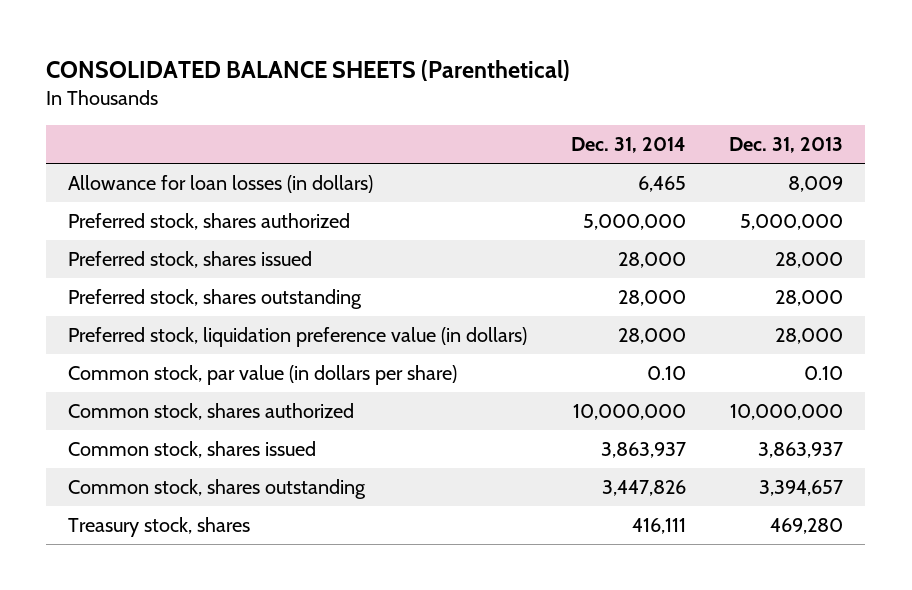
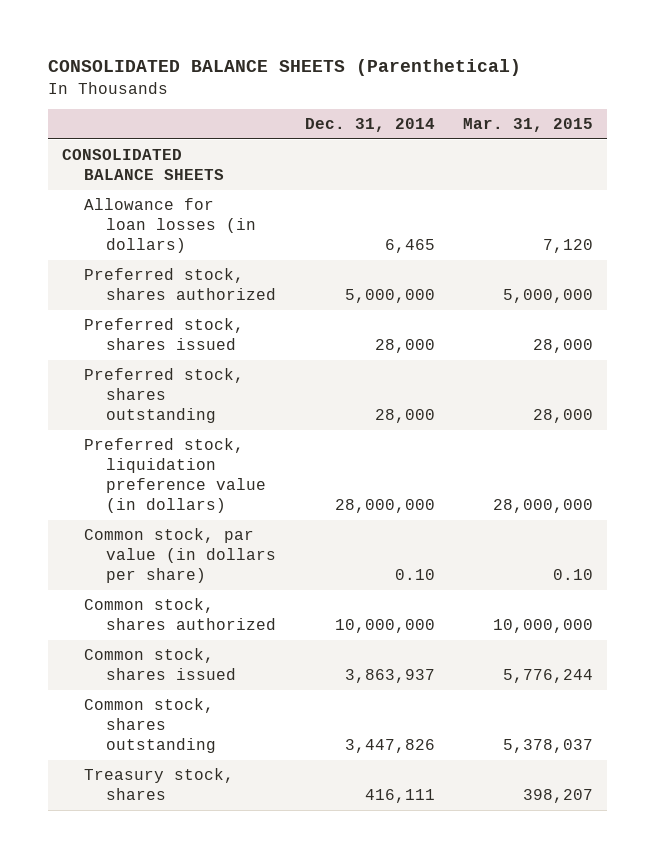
- | Dec. 31, 2014 | Dec. 31, 2013
+ | Dec. 31, 2014 | Mar. 31, 2015
+ CONSOLIDATED BALANCE SHEETS
- Preferred stock, liquidation preference value (in dollars) | 28,000 | 28,000
+ Preferred stock, liquidation preference value (in dollars) | 28,000,000 | 28,000,000

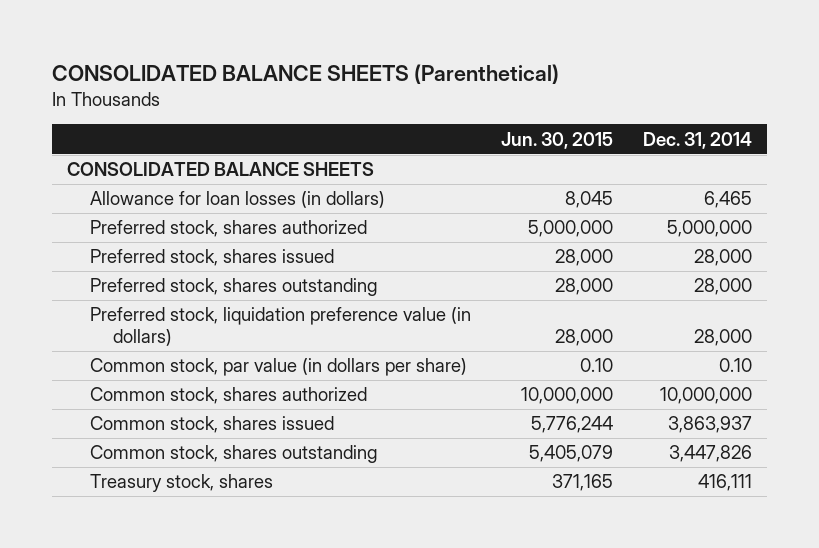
- | Dec. 31, 2014 | Mar. 31, 2015
+ | Jun. 30, 2015 | Dec. 31, 2014
- Preferred stock, liquidation preference value (in dollars) | 28,000,000 | 28,000,000
+ Preferred stock, liquidation preference value (in dollars) | 28,000 | 28,000

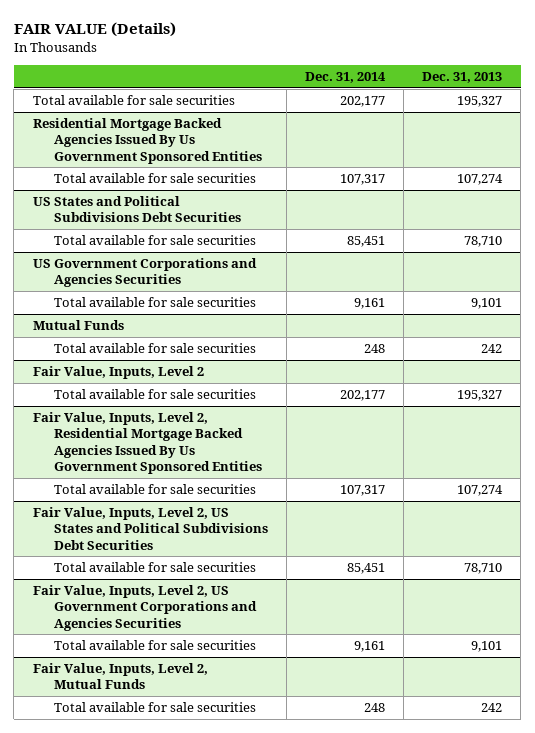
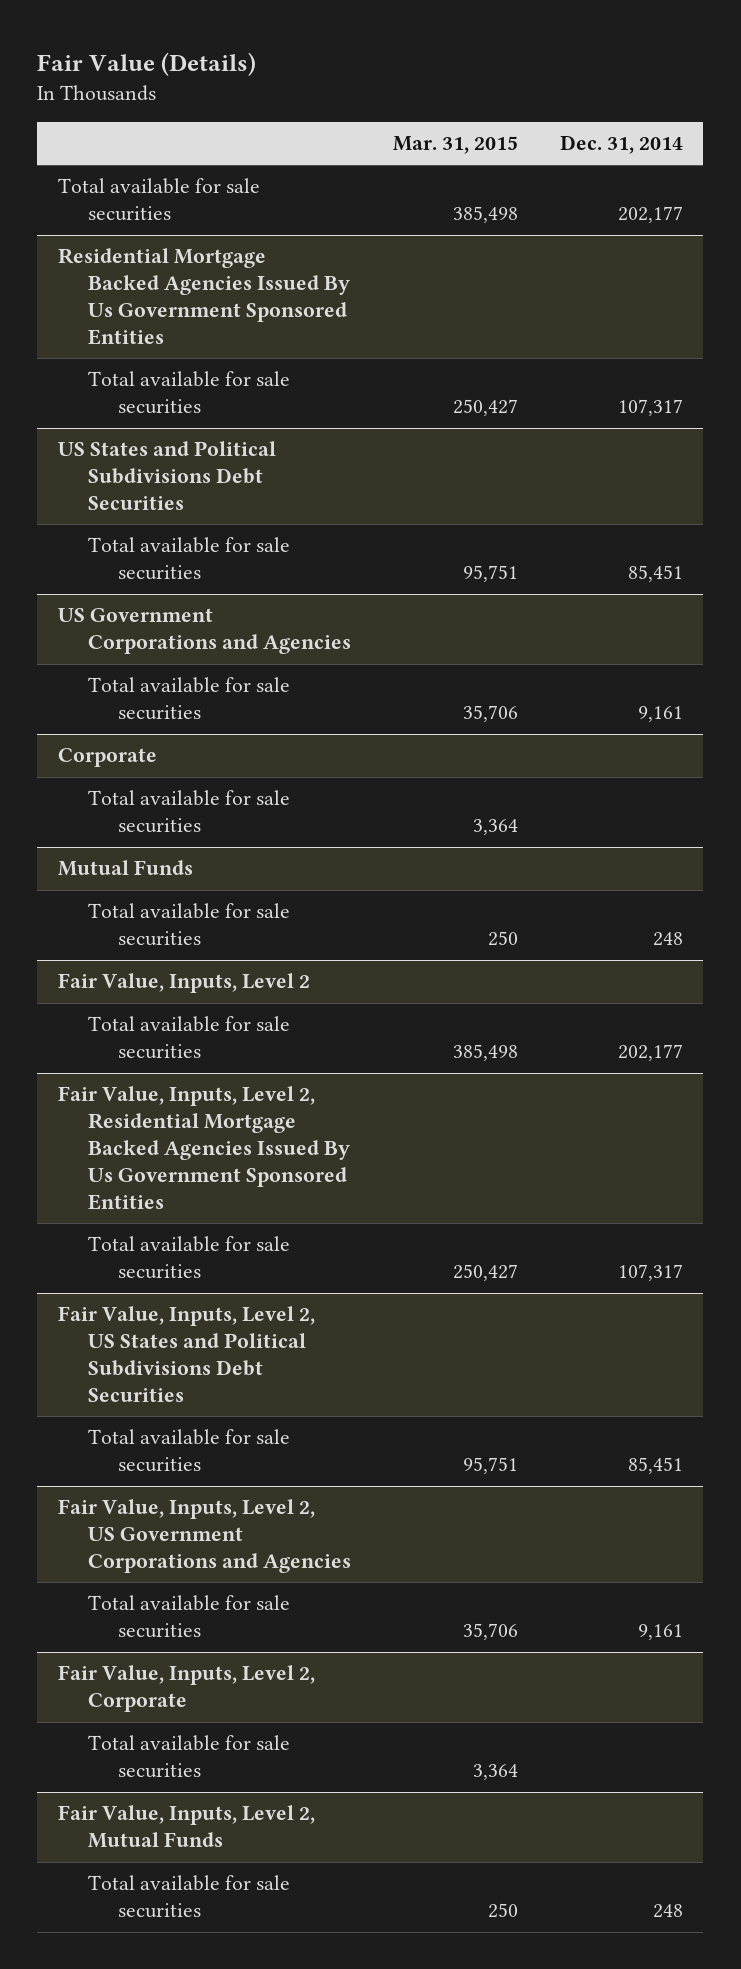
- FAIR VALUE (Details)
+ Fair Value (Details)
- | Dec. 31, 2014 | Dec. 31, 2013
+ | Mar. 31, 2015 | Dec. 31, 2014
- US Government Corporations and Agencies Securities
+ US Government Corporations and Agencies
+ Corporate
+ Total available for sale securities | 3,364 |
- Fair Value, Inputs, Level 2, US Government Corporations and Agencies Securities
+ Fair Value, Inputs, Level 2, US Government Corporations and Agencies
+ Fair Value, Inputs, Level 2, Corporate
+ Total available for sale securities | 3,364 |

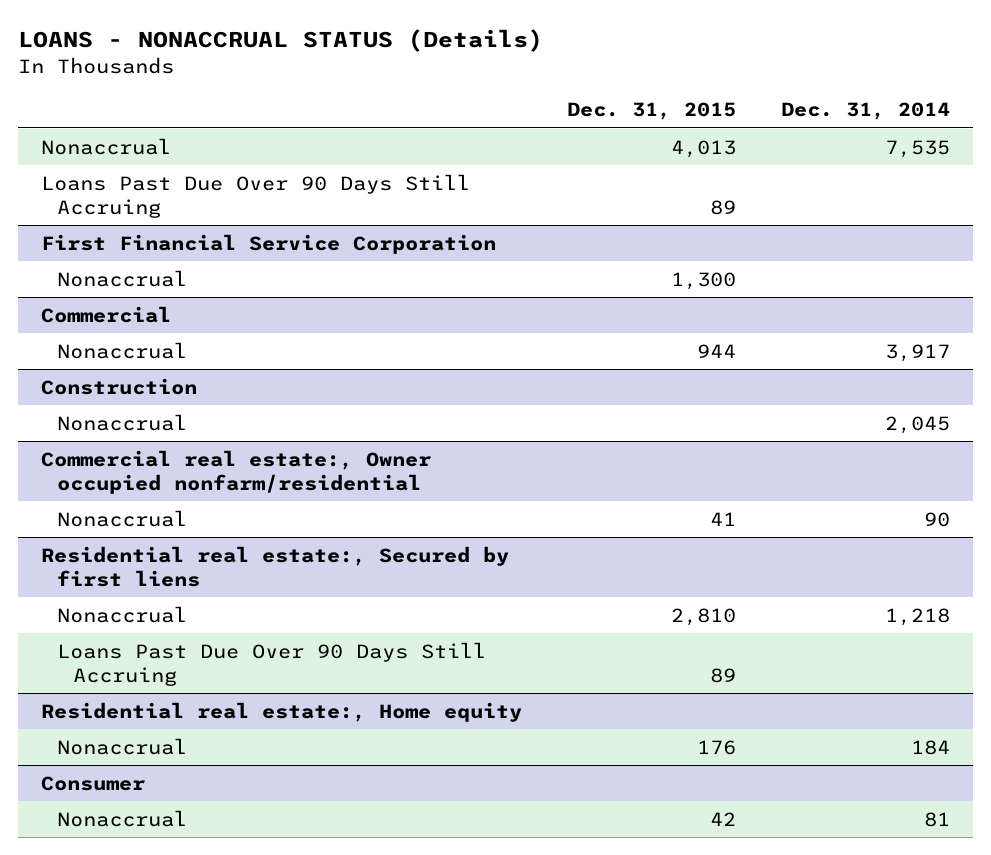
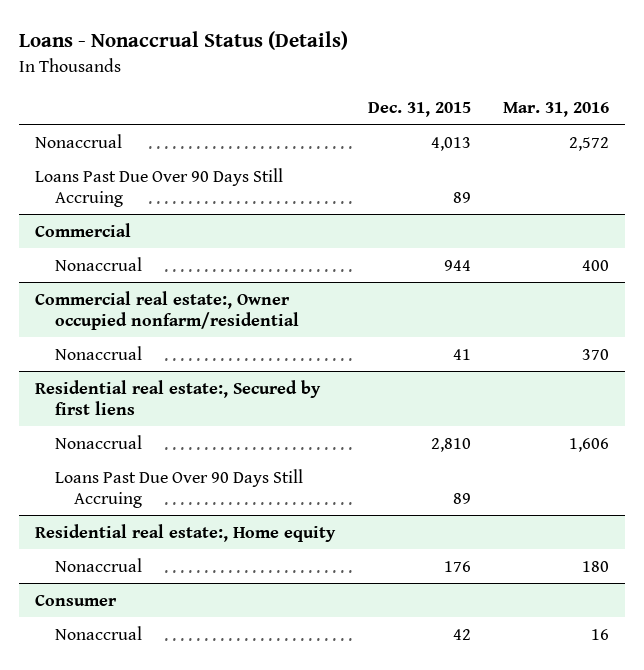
- LOANS - NONACCRUAL STATUS (Details)
+ Loans - Nonaccrual Status (Details)
- | Dec. 31, 2015 | Dec. 31, 2014
+ | Dec. 31, 2015 | Mar. 31, 2016
- First Financial Service Corporation
- Nonaccrual | 1,300 |
- Construction
- Nonaccrual | | 2,045

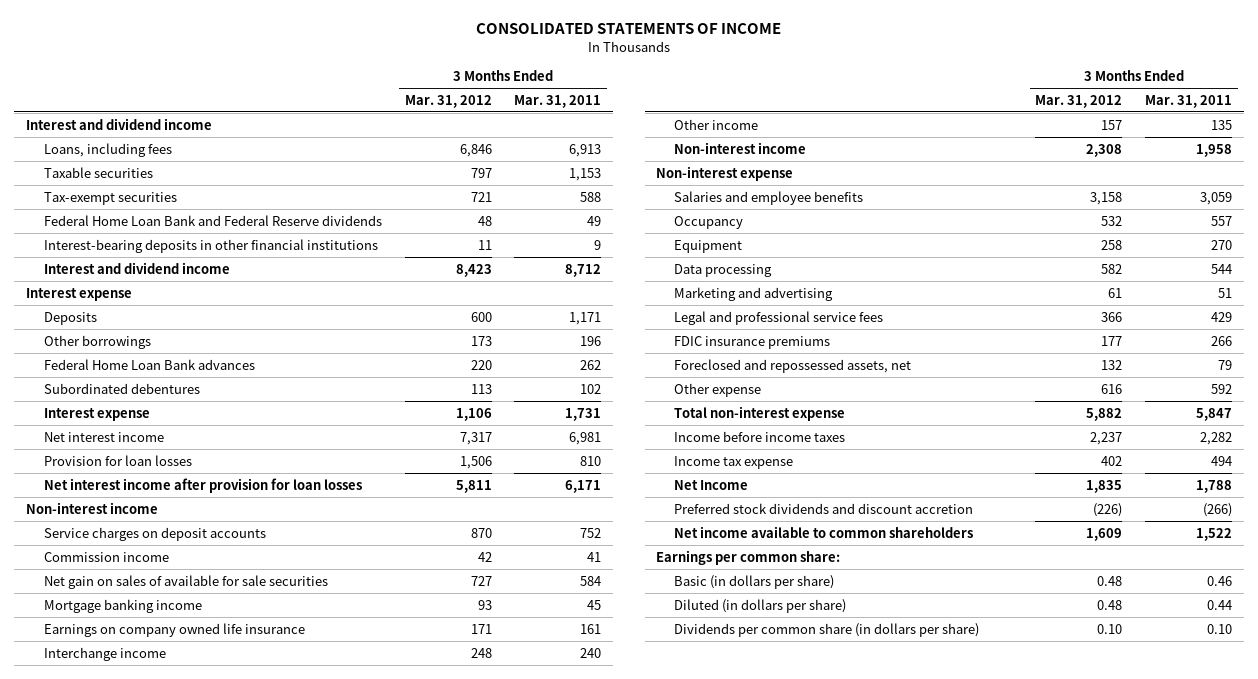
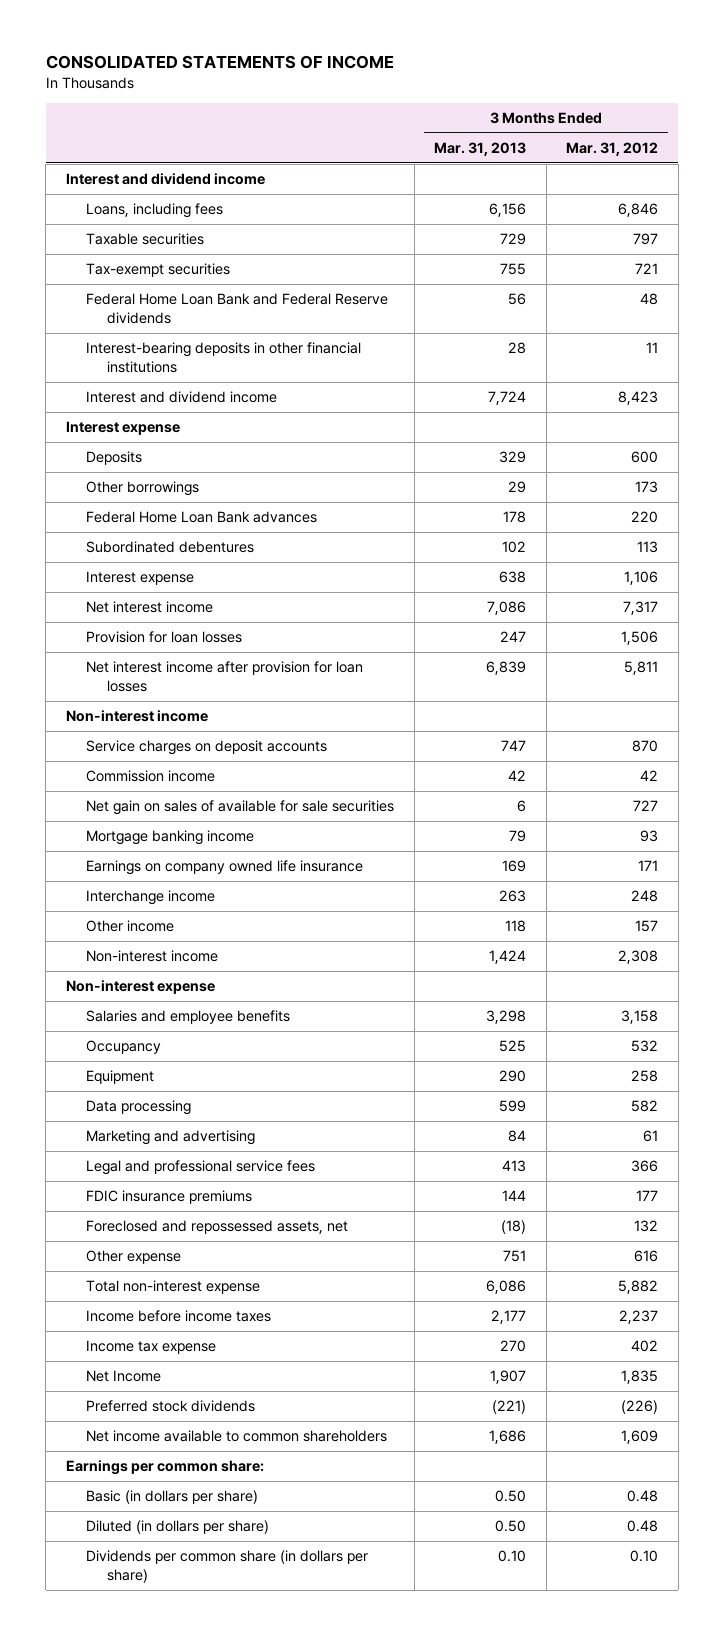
- | 3 Months Ended Mar. 31, 2012 | 3 Months Ended Mar. 31, 2011
+ | 3 Months Ended Mar. 31, 2013 | 3 Months Ended Mar. 31, 2012
- Preferred stock dividends and discount accretion | (226) | (266)
+ Preferred stock dividends | (221) | (226)

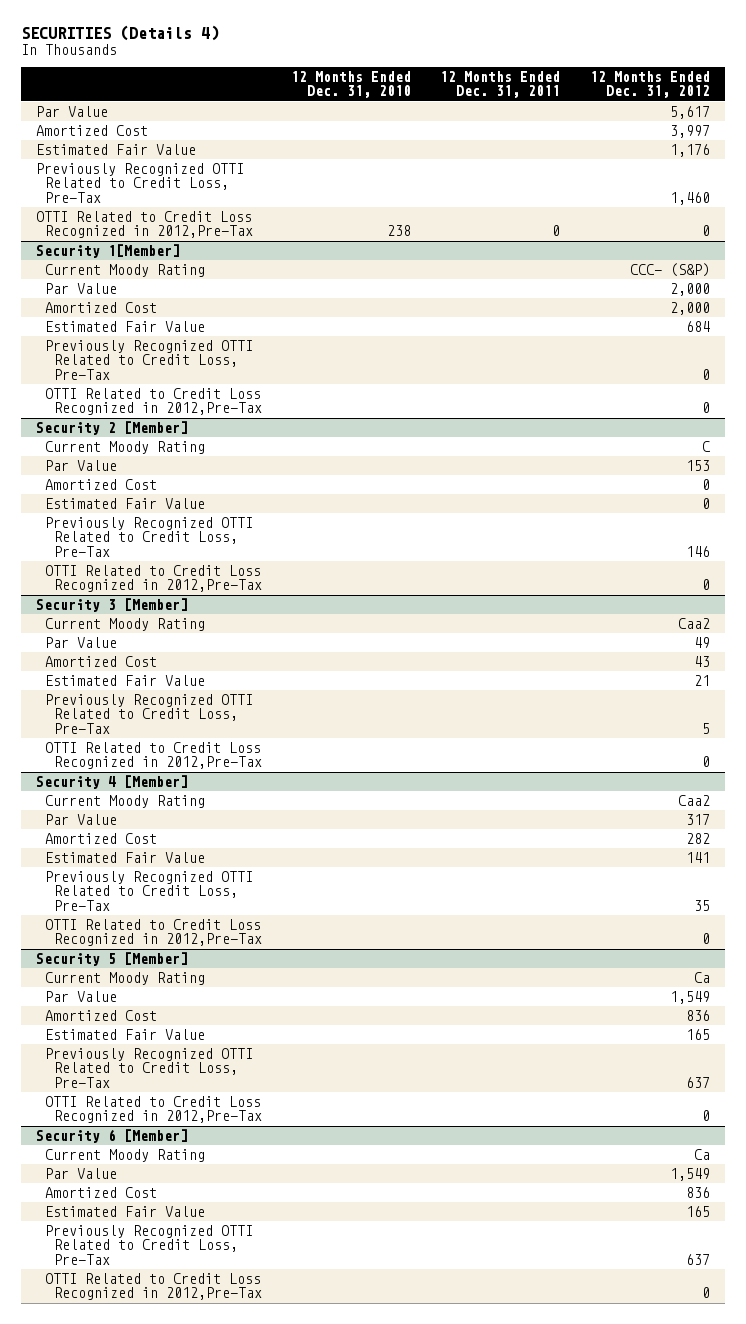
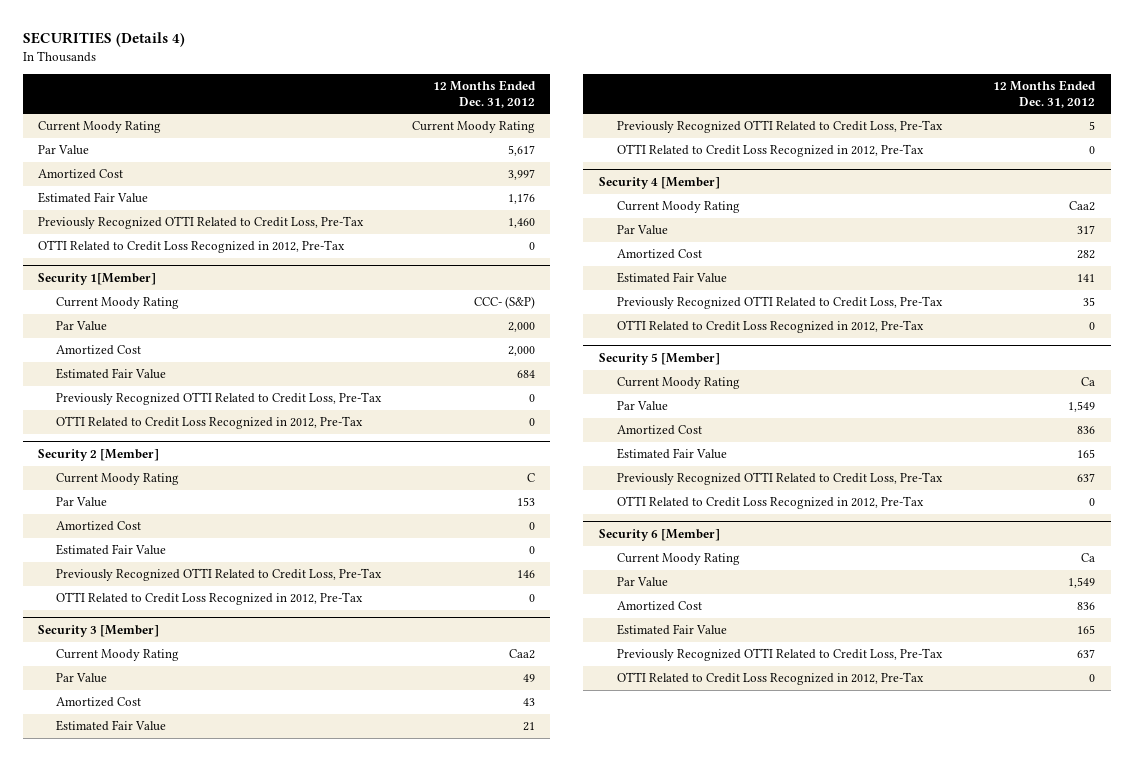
- | 12 Months Ended Dec. 31, 2010 | 12 Months Ended Dec. 31, 2011 | 12 Months Ended Dec. 31, 2012
+ | 12 Months Ended Dec. 31, 2012
+ Current Moody Rating | Current Moody Rating
- OTTI Related to Credit Loss Recognized in 2012,Pre-Tax | 238 | 0 | 0
+ OTTI Related to Credit Loss Recognized in 2012, Pre-Tax | 0
@ Security 1[Member]
- OTTI Related to Credit Loss Recognized in 2012,Pre-Tax | | | 0
+ OTTI Related to Credit Loss Recognized in 2012, Pre-Tax | 0
@ Security 2 [Member]
- OTTI Related to Credit Loss Recognized in 2012,Pre-Tax | | | 0
+ OTTI Related to Credit Loss Recognized in 2012, Pre-Tax | 0
@ Security 3 [Member]
- OTTI Related to Credit Loss Recognized in 2012,Pre-Tax | | | 0
+ OTTI Related to Credit Loss Recognized in 2012, Pre-Tax | 0
@ Security 4 [Member]
- OTTI Related to Credit Loss Recognized in 2012,Pre-Tax | | | 0
+ OTTI Related to Credit Loss Recognized in 2012, Pre-Tax | 0
@ Security 5 [Member]
- OTTI Related to Credit Loss Recognized in 2012,Pre-Tax | | | 0
+ OTTI Related to Credit Loss Recognized in 2012, Pre-Tax | 0
@ Security 6 [Member]
- OTTI Related to Credit Loss Recognized in 2012,Pre-Tax | | | 0
+ OTTI Related to Credit Loss Recognized in 2012, Pre-Tax | 0

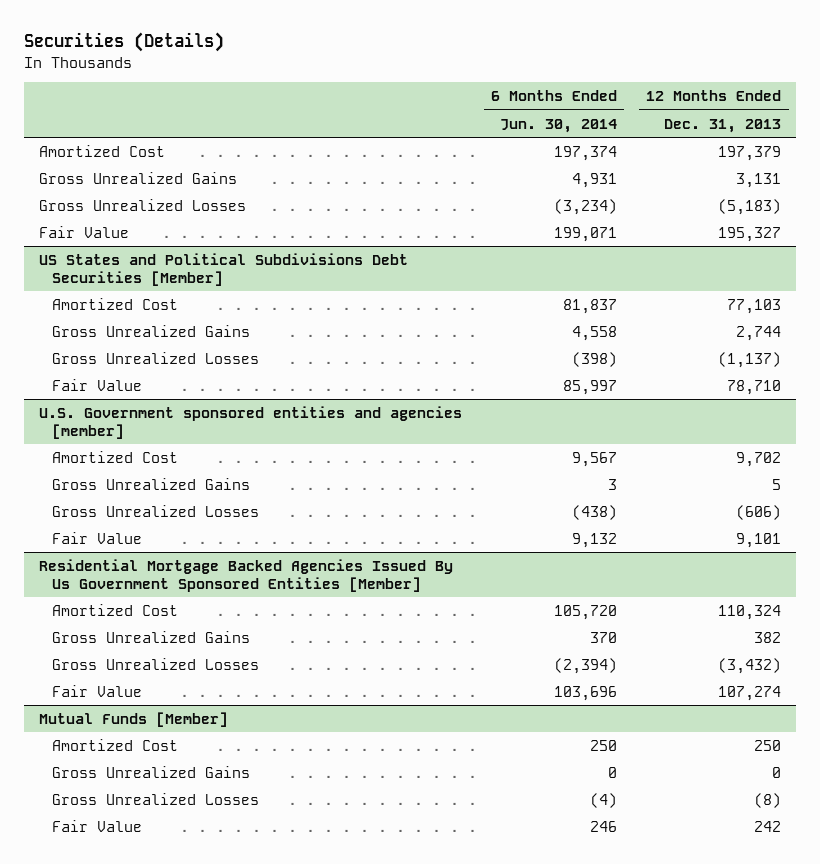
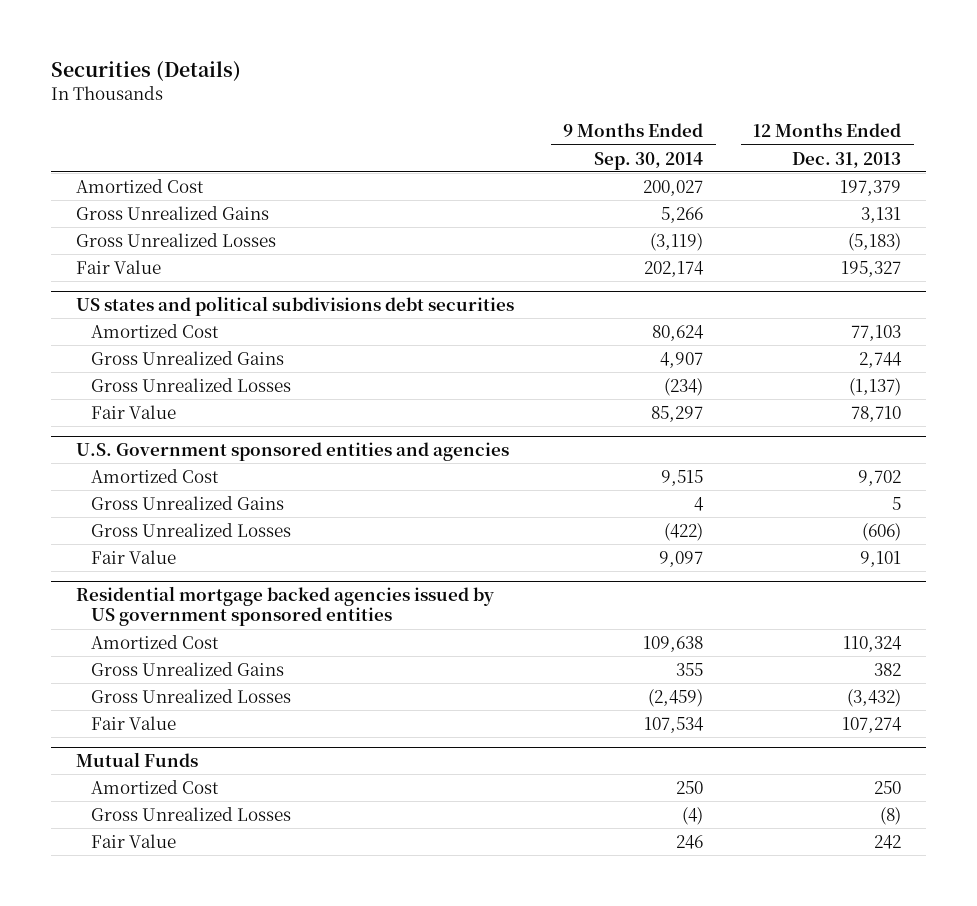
- | 6 Months Ended Jun. 30, 2014 | 12 Months Ended Dec. 31, 2013
+ | 9 Months Ended Sep. 30, 2014 | 12 Months Ended Dec. 31, 2013
- US States and Political Subdivisions Debt Securities [Member]
+ US states and political subdivisions debt securities
- U.S. Government sponsored entities and agencies [member]
+ U.S. Government sponsored entities and agencies
- Residential Mortgage Backed Agencies Issued By Us Government Sponsored Entities [Member]
+ Residential mortgage backed agencies issued by US government sponsored entities
- Mutual Funds [Member]
+ Mutual Funds
- Gross Unrealized Gains | 0 | 0

